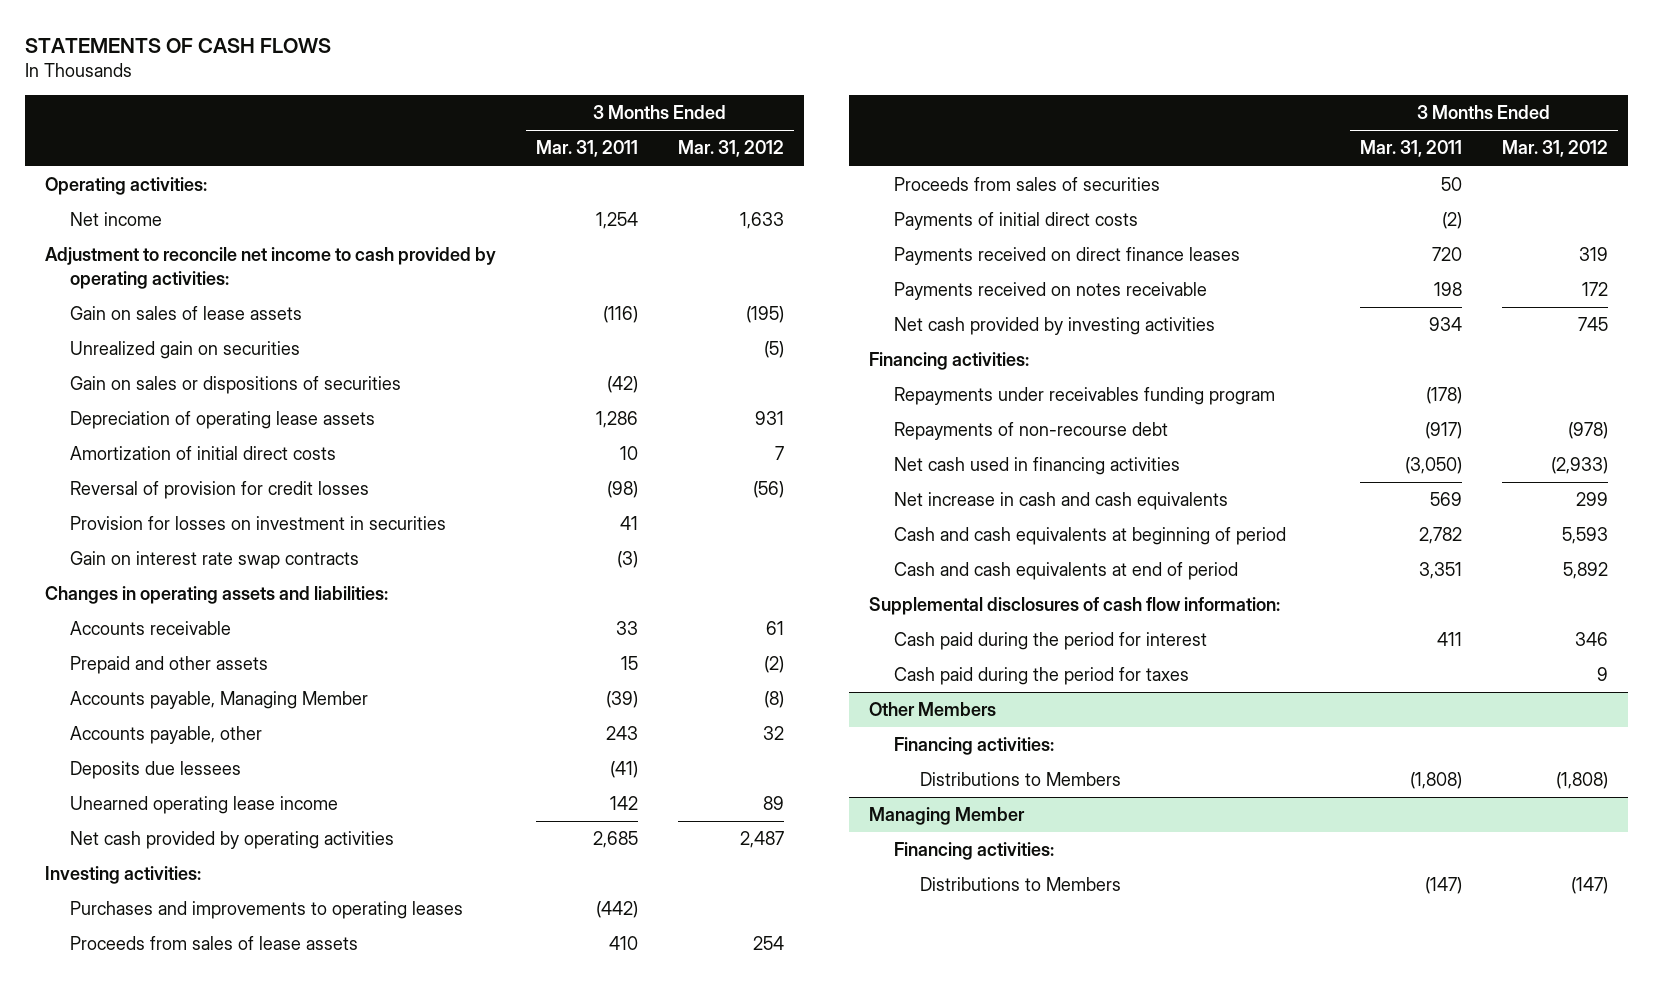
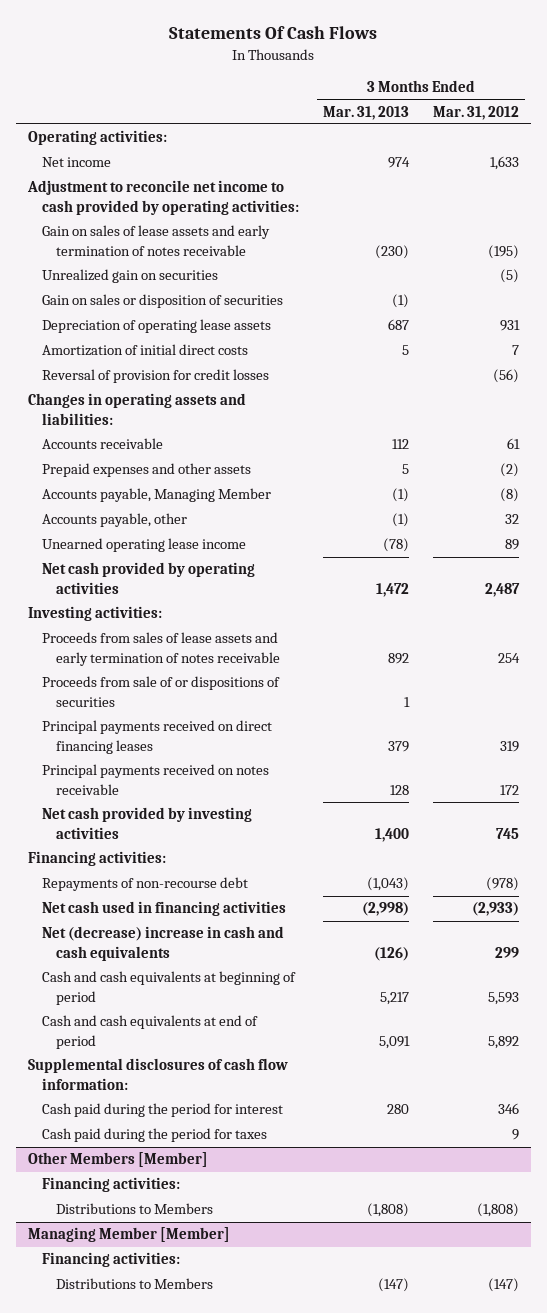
- STATEMENTS OF CASH FLOWS
+ Statements Of Cash Flows
- | 3 Months Ended Mar. 31, 2011 | 3 Months Ended Mar. 31, 2012
+ | 3 Months Ended Mar. 31, 2013 | 3 Months Ended Mar. 31, 2012
- Gain on sales of lease assets | (116) | (195)
+ Gain on sales of lease assets and early termination of notes receivable | (230) | (195)
- Gain on sales or dispositions of securities | (42) |
+ Gain on sales or disposition of securities | (1) |
- Provision for losses on investment in securities | 41 |
- Gain on interest rate swap contracts | (3) |
- Prepaid and other assets | 15 | (2)
+ Prepaid expenses and other assets | 5 | (2)
- Deposits due lessees | (41) |
- Purchases and improvements to operating leases | (442) |
- Proceeds from sales of lease assets | 410 | 254
- Proceeds from sales of securities | 50 |
- Payments of initial direct costs | (2) |
- Payments received on direct finance leases | 720 | 319
- Payments received on notes receivable | 198 | 172
+ Proceeds from sales of lease assets and early termination of notes receivable | 892 | 254
+ Proceeds from sale of or dispositions of securities | 1 |
+ Principal payments received on direct financing leases | 379 | 319
+ Principal payments received on notes receivable | 128 | 172
- Repayments under receivables funding program | (178) |
- Net increase in cash and cash equivalents | 569 | 299
+ Net (decrease) increase in cash and cash equivalents | (126) | 299
- Other Members
+ Other Members [Member]
- Managing Member
+ Managing Member [Member]

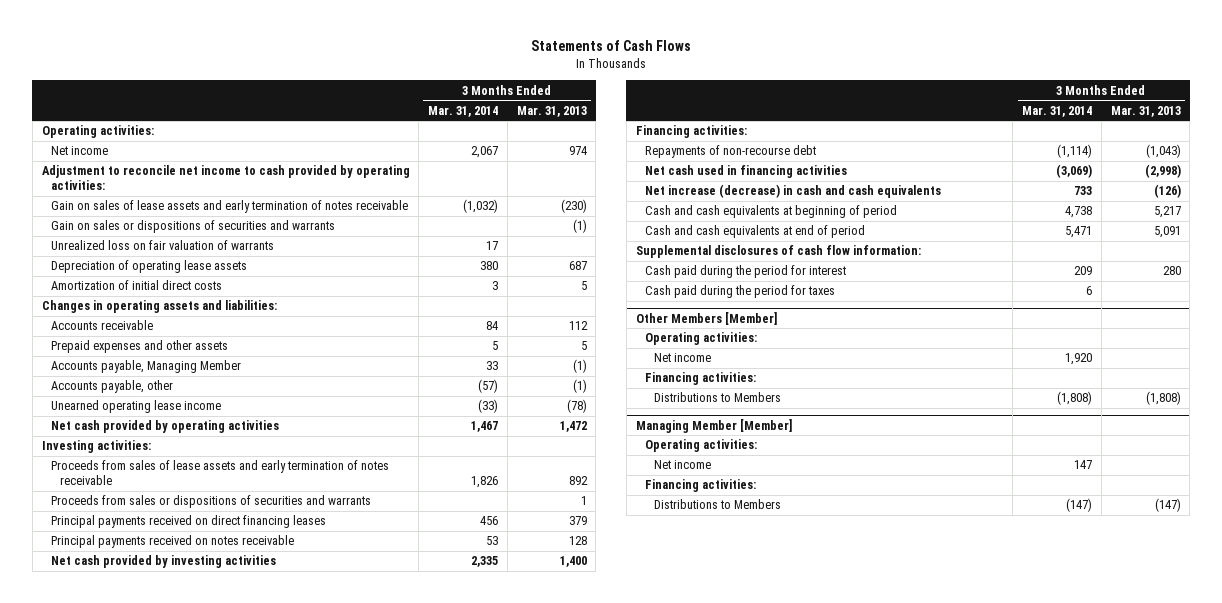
- Statements Of Cash Flows
+ Statements of Cash Flows
- | 3 Months Ended Mar. 31, 2013 | 3 Months Ended Mar. 31, 2012
+ | 3 Months Ended Mar. 31, 2014 | 3 Months Ended Mar. 31, 2013
- Unrealized gain on securities | | (5)
- Gain on sales or disposition of securities | (1) |
+ Gain on sales or dispositions of securities and warrants | | (1)
+ Unrealized loss on fair valuation of warrants | 17 |
- Reversal of provision for credit losses | | (56)
- Proceeds from sale of or dispositions of securities | 1 |
+ Proceeds from sales or dispositions of securities and warrants | | 1
- Net (decrease) increase in cash and cash equivalents | (126) | 299
+ Net increase (decrease) in cash and cash equivalents | 733 | (126)
@ Other Members [Member]
+ Operating activities:
+ Net income | 1,920 |
@ Managing Member [Member]
+ Operating activities:
+ Net income | 147 |

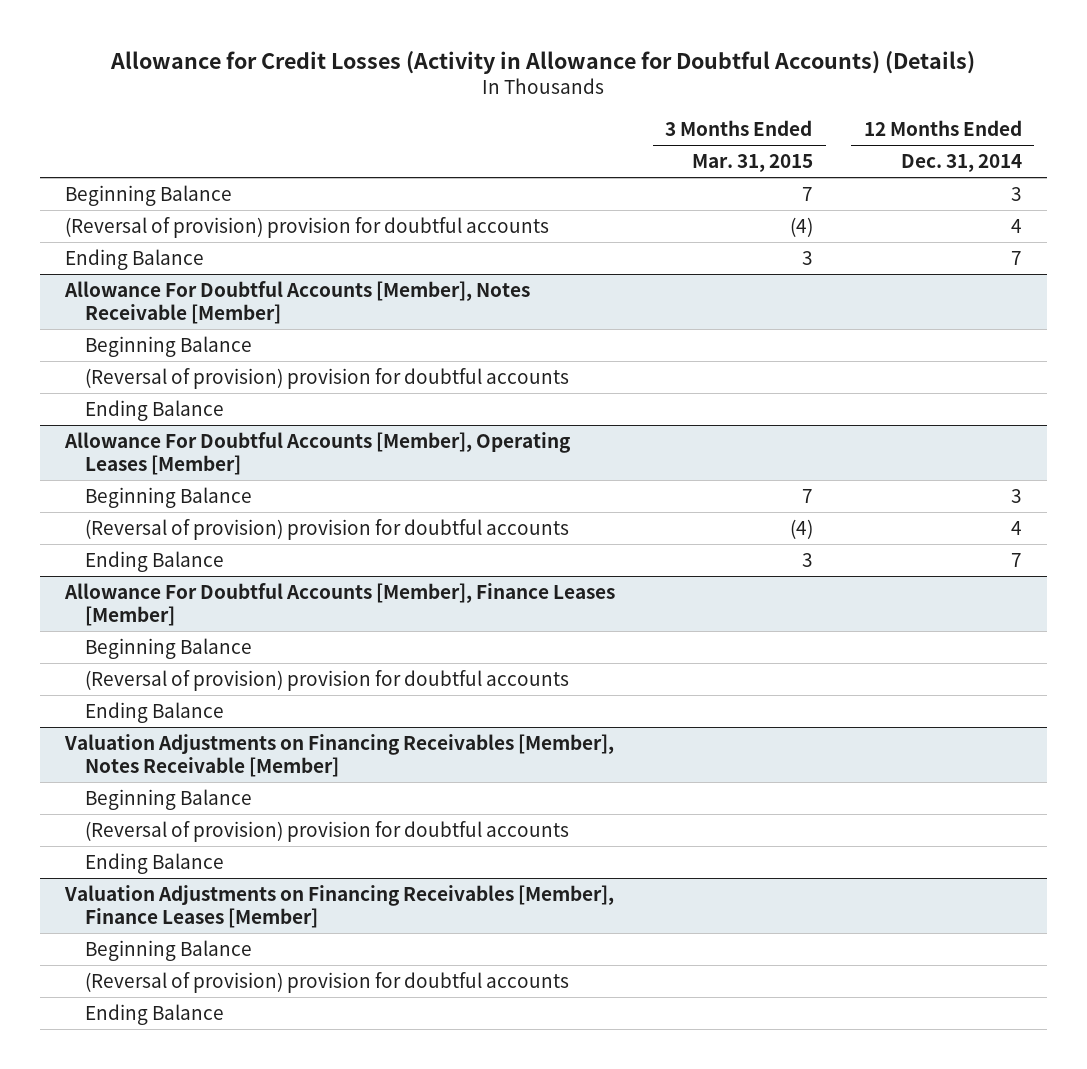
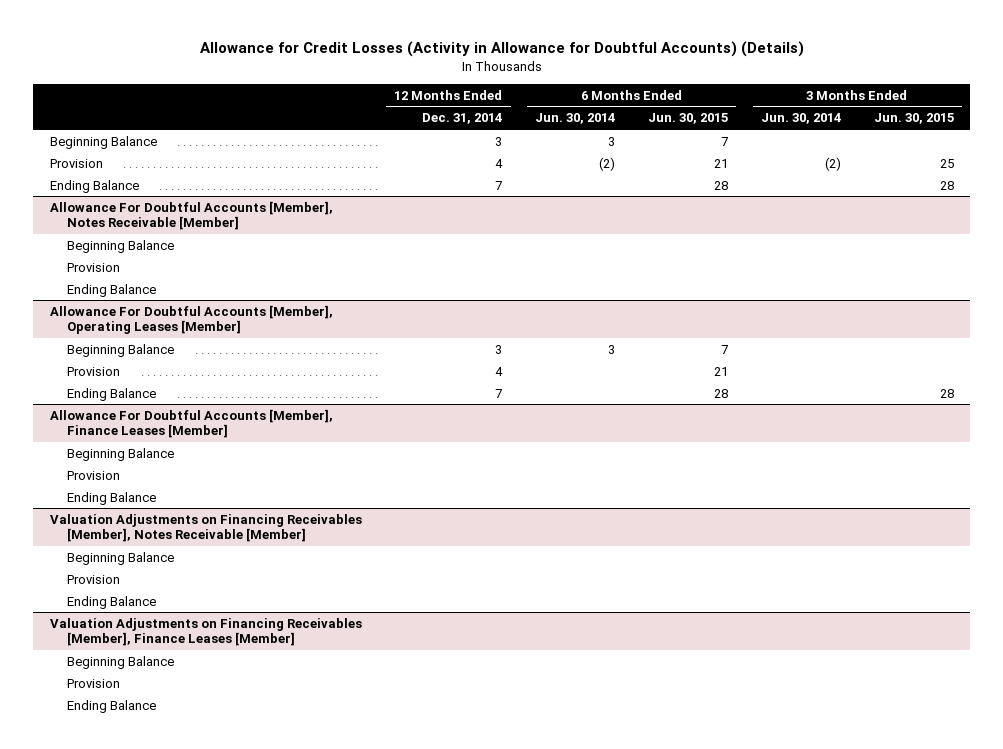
- | 3 Months Ended Mar. 31, 2015 | 12 Months Ended Dec. 31, 2014
+ | 12 Months Ended Dec. 31, 2014 | 6 Months Ended Jun. 30, 2014 | 6 Months Ended Jun. 30, 2015 | 3 Months Ended Jun. 30, 2014 | 3 Months Ended Jun. 30, 2015
- (Reversal of provision) provision for doubtful accounts | (4) | 4
+ Provision | 4 | (2) | 21 | (2) | 25
@ Allowance For Doubtful Accounts [Member], Notes Receivable [Member]
- (Reversal of provision) provision for doubtful accounts
+ Provision
@ Allowance For Doubtful Accounts [Member], Operating Leases [Member]
- (Reversal of provision) provision for doubtful accounts | (4) | 4
+ Provision | 4 | | 21 | |
@ Allowance For Doubtful Accounts [Member], Finance Leases [Member]
- (Reversal of provision) provision for doubtful accounts
+ Provision
@ Valuation Adjustments on Financing Receivables [Member], Notes Receivable [Member]
- (Reversal of provision) provision for doubtful accounts
+ Provision
@ Valuation Adjustments on Financing Receivables [Member], Finance Leases [Member]
- (Reversal of provision) provision for doubtful accounts
+ Provision

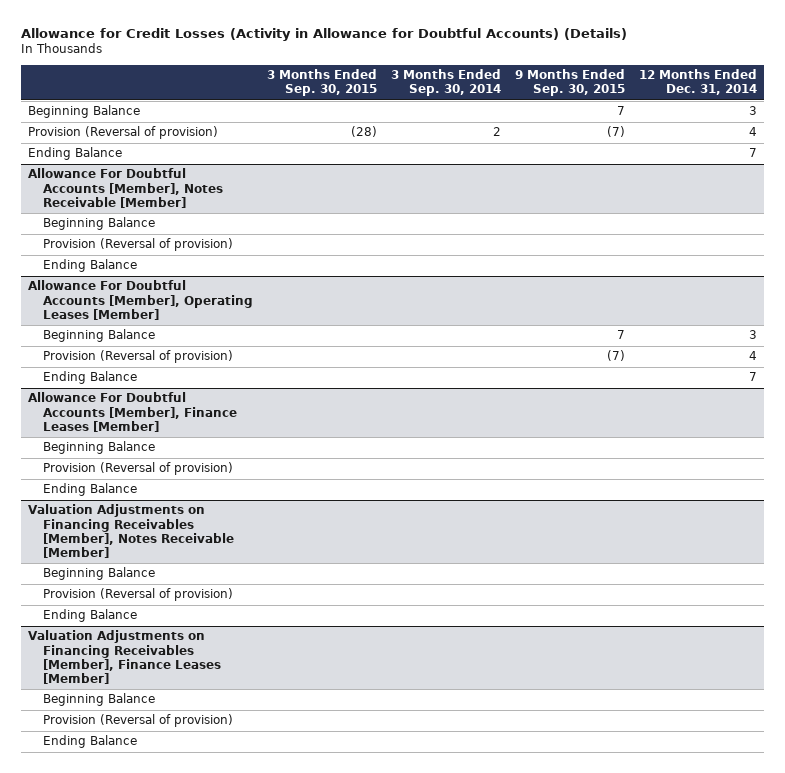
- | 12 Months Ended Dec. 31, 2014 | 6 Months Ended Jun. 30, 2014 | 6 Months Ended Jun. 30, 2015 | 3 Months Ended Jun. 30, 2014 | 3 Months Ended Jun. 30, 2015
+ | 3 Months Ended Sep. 30, 2015 | 3 Months Ended Sep. 30, 2014 | 9 Months Ended Sep. 30, 2015 | 12 Months Ended Dec. 31, 2014
- Provision | 4 | (2) | 21 | (2) | 25
+ Provision (Reversal of provision) | (28) | 2 | (7) | 4
@ Allowance For Doubtful Accounts [Member], Notes Receivable [Member]
- Provision
+ Provision (Reversal of provision)
@ Allowance For Doubtful Accounts [Member], Operating Leases [Member]
- Provision | 4 | | 21 | |
+ Provision (Reversal of provision) | | | (7) | 4
@ Allowance For Doubtful Accounts [Member], Finance Leases [Member]
- Provision
+ Provision (Reversal of provision)
@ Valuation Adjustments on Financing Receivables [Member], Notes Receivable [Member]
- Provision
+ Provision (Reversal of provision)
@ Valuation Adjustments on Financing Receivables [Member], Finance Leases [Member]
- Provision
+ Provision (Reversal of provision)

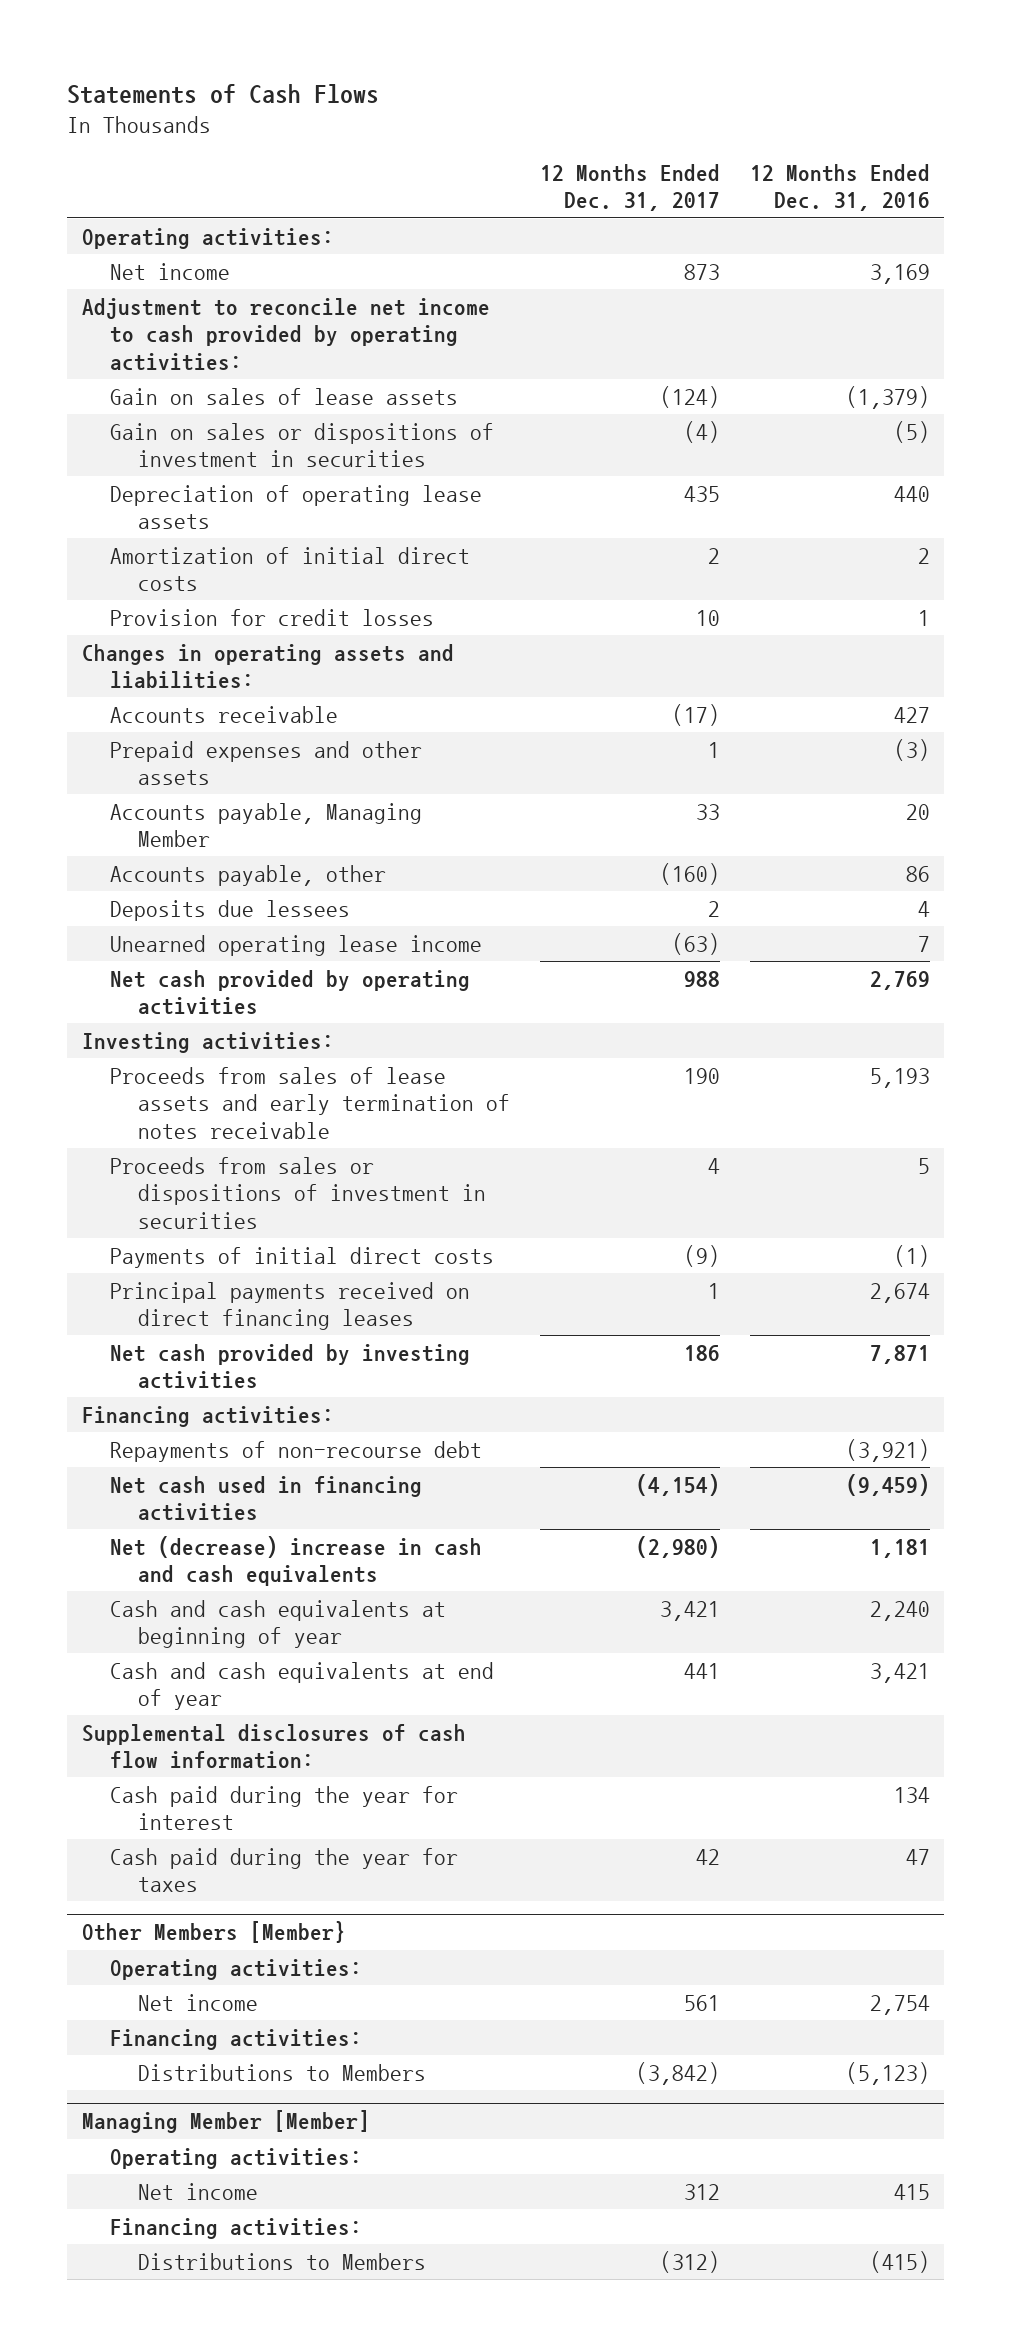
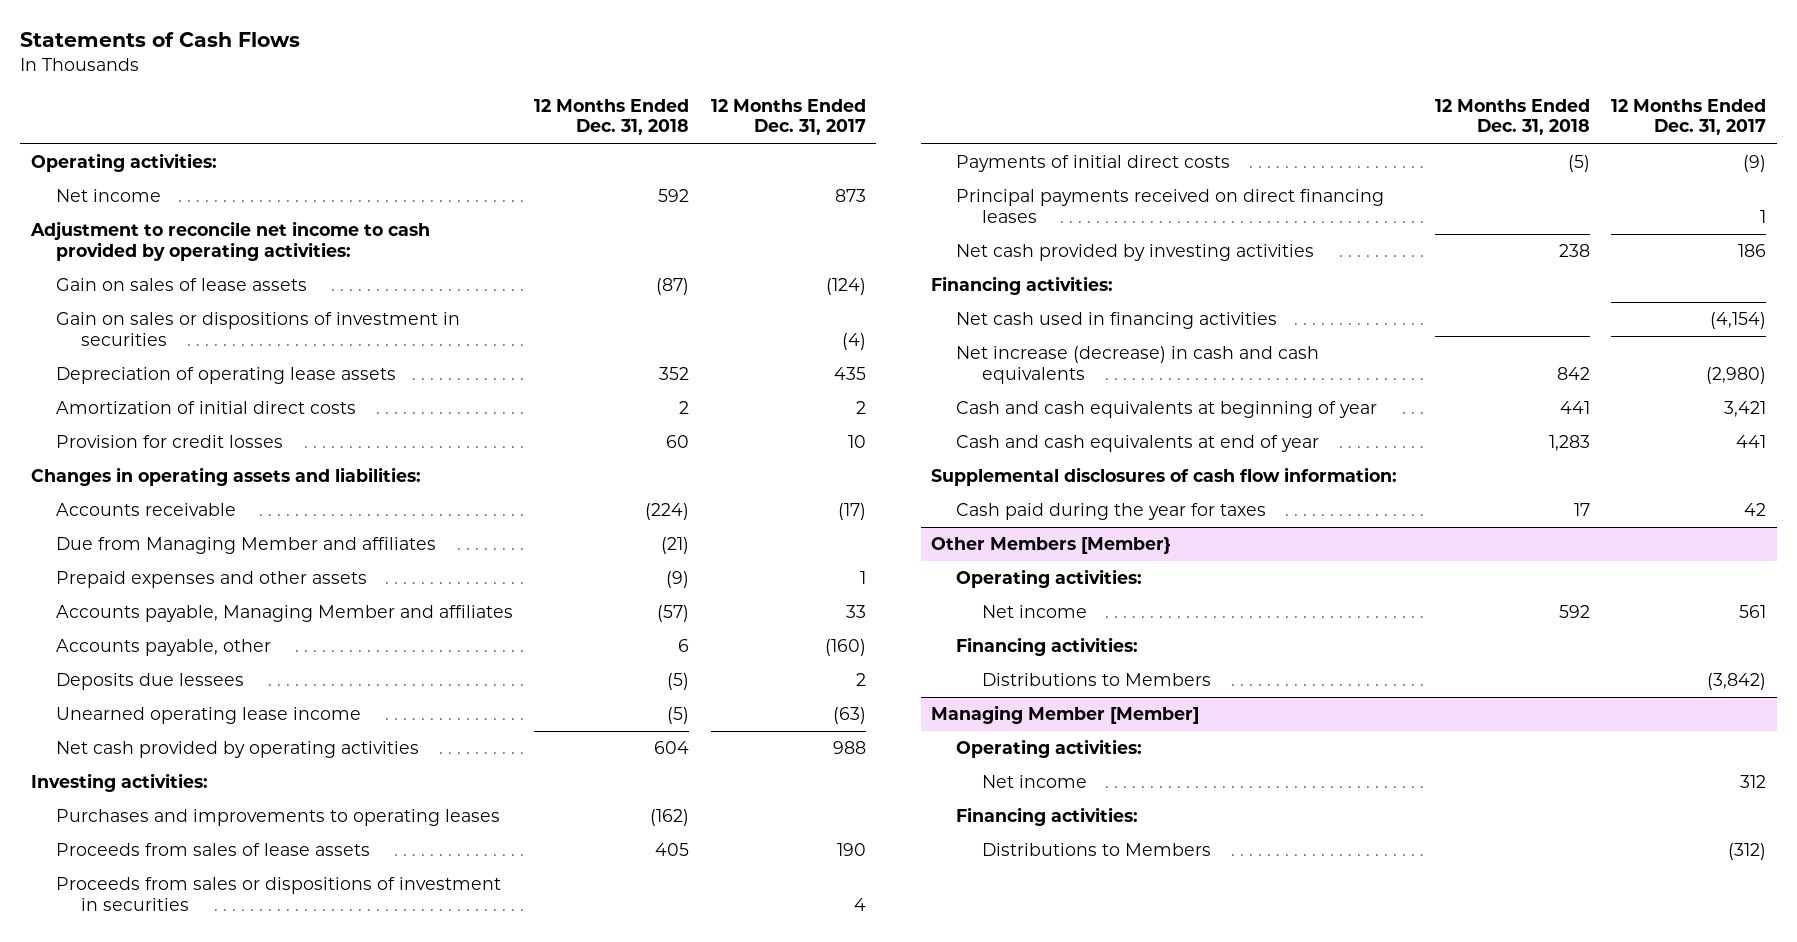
- | 12 Months Ended Dec. 31, 2017 | 12 Months Ended Dec. 31, 2016
+ | 12 Months Ended Dec. 31, 2018 | 12 Months Ended Dec. 31, 2017
+ Due from Managing Member and affiliates | (21) |
- Accounts payable, Managing Member | 33 | 20
+ Accounts payable, Managing Member and affiliates | (57) | 33
- Proceeds from sales of lease assets and early termination of notes receivable | 190 | 5,193
+ Purchases and improvements to operating leases | (162) |
+ Proceeds from sales of lease assets | 405 | 190
- Repayments of non-recourse debt | | (3,921)
- Net (decrease) increase in cash and cash equivalents | (2,980) | 1,181
+ Net increase (decrease) in cash and cash equivalents | 842 | (2,980)
- Cash paid during the year for interest | | 134

